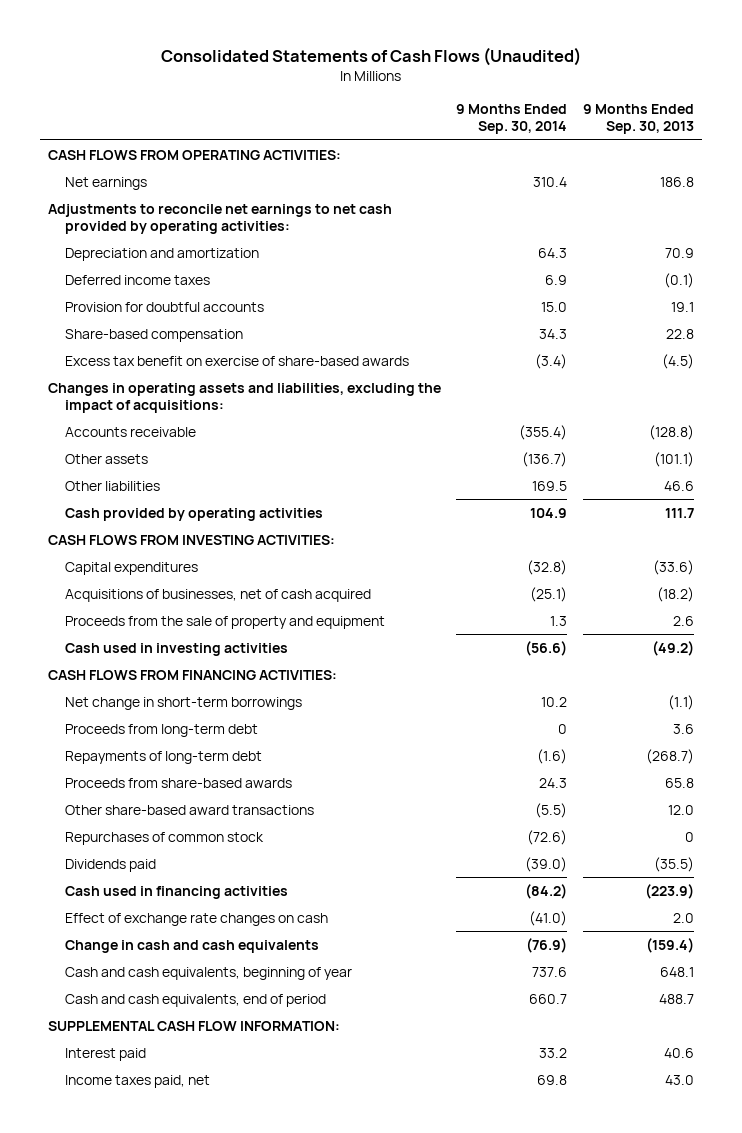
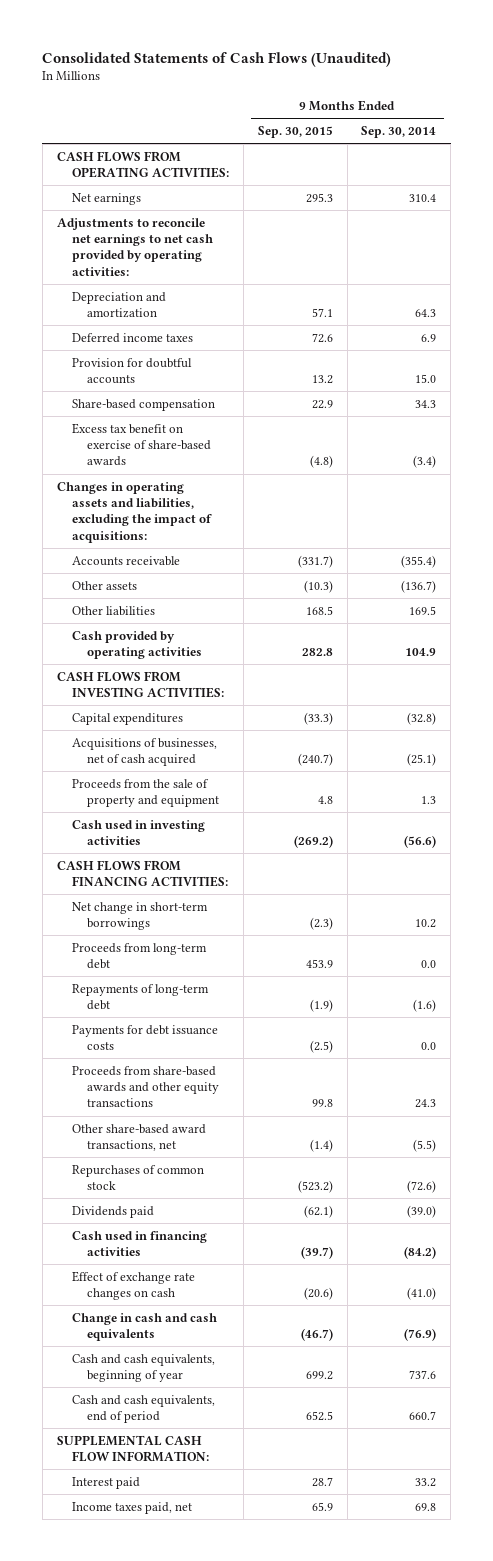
- | 9 Months Ended Sep. 30, 2014 | 9 Months Ended Sep. 30, 2013
+ | 9 Months Ended Sep. 30, 2015 | 9 Months Ended Sep. 30, 2014
- Proceeds from long-term debt | 0 | 3.6
+ Proceeds from long-term debt | 453.9 | 0.0
- Proceeds from share-based awards | 24.3 | 65.8
- Other share-based award transactions | (5.5) | 12.0
+ Payments for debt issuance costs | (2.5) | 0.0
+ Proceeds from share-based awards and other equity transactions | 99.8 | 24.3
+ Other share-based award transactions, net | (1.4) | (5.5)

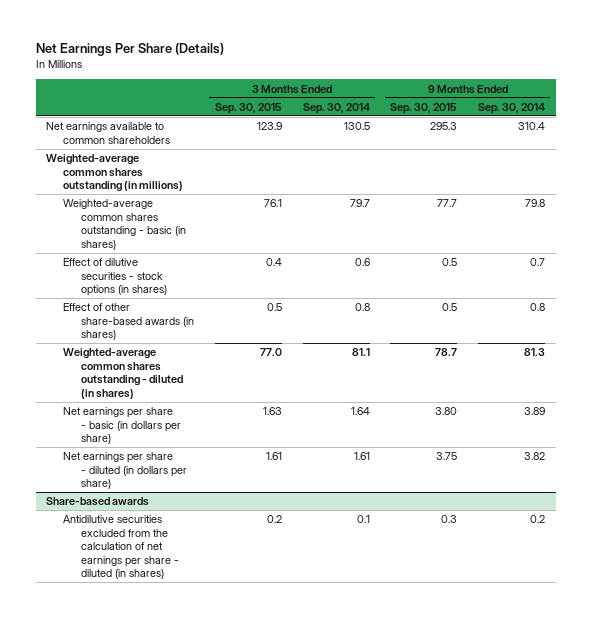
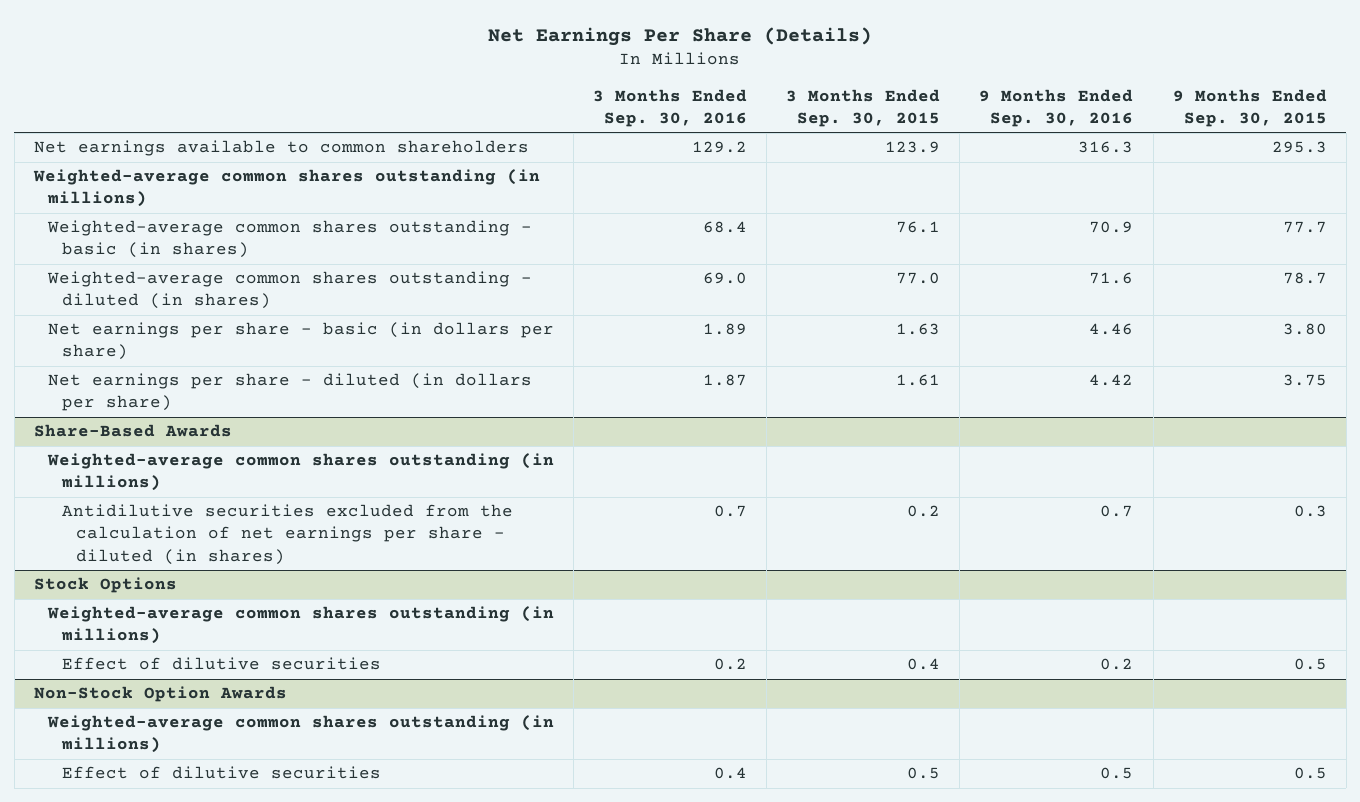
- | 3 Months Ended Sep. 30, 2015 | 3 Months Ended Sep. 30, 2014 | 9 Months Ended Sep. 30, 2015 | 9 Months Ended Sep. 30, 2014
+ | 3 Months Ended Sep. 30, 2016 | 3 Months Ended Sep. 30, 2015 | 9 Months Ended Sep. 30, 2016 | 9 Months Ended Sep. 30, 2015
- Effect of dilutive securities - stock options (in shares) | 0.4 | 0.6 | 0.5 | 0.7
- Effect of other share-based awards (in shares) | 0.5 | 0.8 | 0.5 | 0.8
- Share-based awards
+ Share-Based Awards
+ Weighted-average common shares outstanding (in millions)
+ Stock Options
+ Weighted-average common shares outstanding (in millions)
+ Effect of dilutive securities | 0.2 | 0.4 | 0.2 | 0.5
+ Non-Stock Option Awards
+ Weighted-average common shares outstanding (in millions)
+ Effect of dilutive securities | 0.4 | 0.5 | 0.5 | 0.5

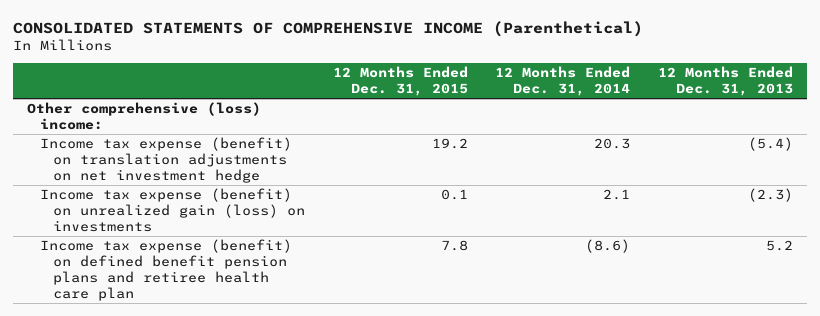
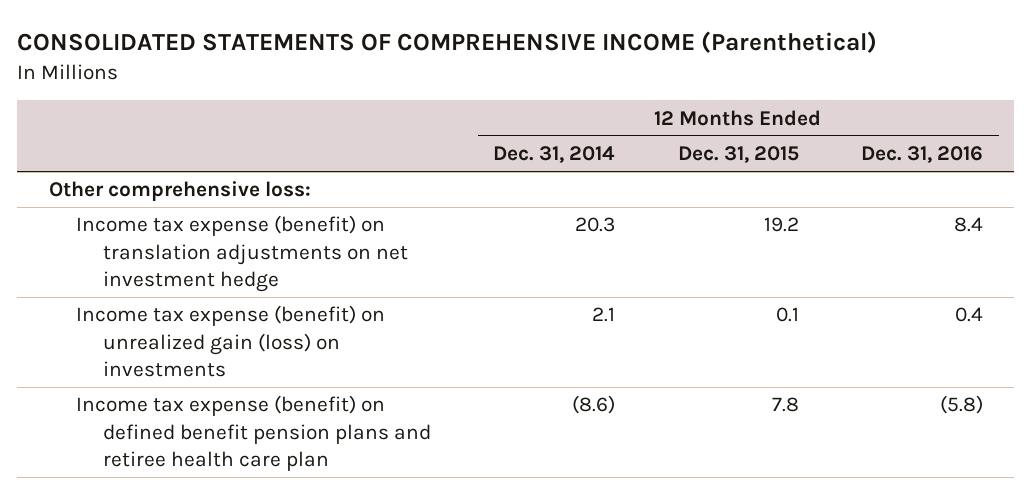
- | 12 Months Ended Dec. 31, 2015 | 12 Months Ended Dec. 31, 2014 | 12 Months Ended Dec. 31, 2013
+ | 12 Months Ended Dec. 31, 2014 | 12 Months Ended Dec. 31, 2015 | 12 Months Ended Dec. 31, 2016
- Other comprehensive (loss) income:
+ Other comprehensive loss:

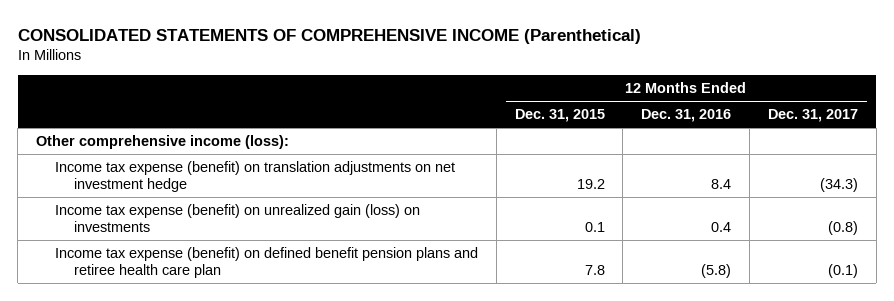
- | 12 Months Ended Dec. 31, 2014 | 12 Months Ended Dec. 31, 2015 | 12 Months Ended Dec. 31, 2016
+ | 12 Months Ended Dec. 31, 2015 | 12 Months Ended Dec. 31, 2016 | 12 Months Ended Dec. 31, 2017
- Other comprehensive loss:
+ Other comprehensive income (loss):

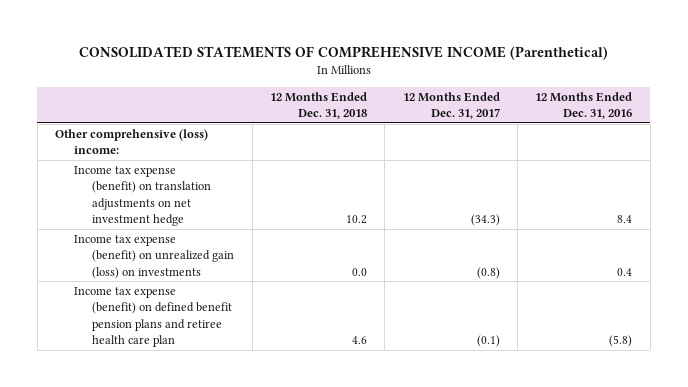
- | 12 Months Ended Dec. 31, 2015 | 12 Months Ended Dec. 31, 2016 | 12 Months Ended Dec. 31, 2017
+ | 12 Months Ended Dec. 31, 2018 | 12 Months Ended Dec. 31, 2017 | 12 Months Ended Dec. 31, 2016
- Other comprehensive income (loss):
+ Other comprehensive (loss) income:

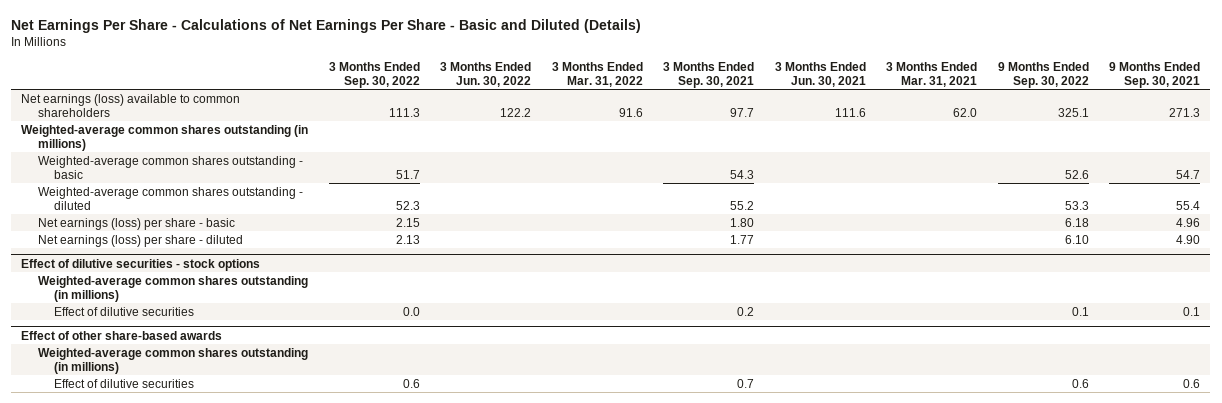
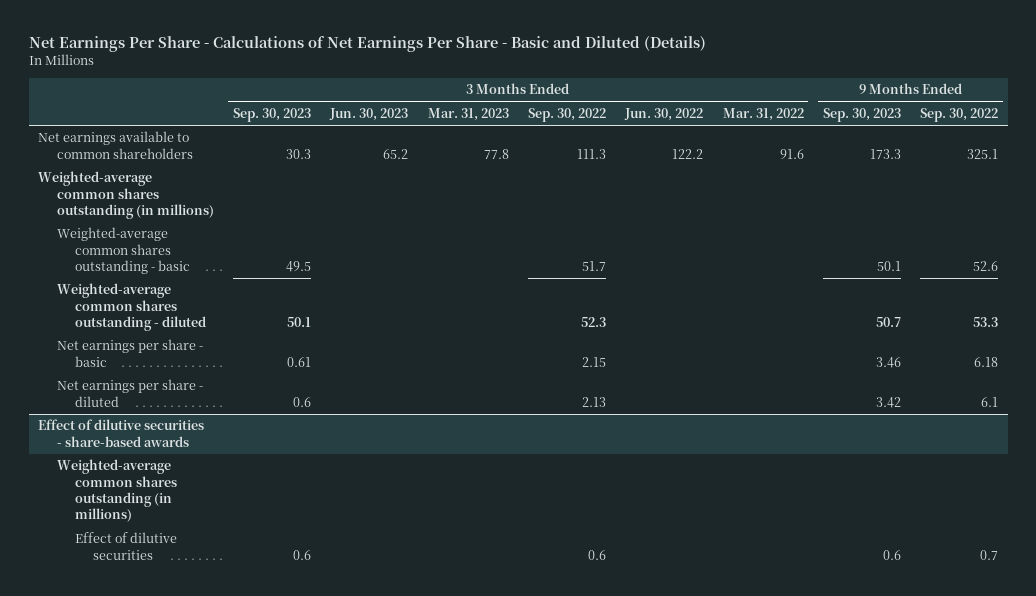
- | 3 Months Ended Sep. 30, 2022 | 3 Months Ended Jun. 30, 2022 | 3 Months Ended Mar. 31, 2022 | 3 Months Ended Sep. 30, 2021 | 3 Months Ended Jun. 30, 2021 | 3 Months Ended Mar. 31, 2021 | 9 Months Ended Sep. 30, 2022 | 9 Months Ended Sep. 30, 2021
+ | 3 Months Ended Sep. 30, 2023 | 3 Months Ended Jun. 30, 2023 | 3 Months Ended Mar. 31, 2023 | 3 Months Ended Sep. 30, 2022 | 3 Months Ended Jun. 30, 2022 | 3 Months Ended Mar. 31, 2022 | 9 Months Ended Sep. 30, 2023 | 9 Months Ended Sep. 30, 2022
- Net earnings (loss) available to common shareholders | 111.3 | 122.2 | 91.6 | 97.7 | 111.6 | 62.0 | 325.1 | 271.3
+ Net earnings available to common shareholders | 30.3 | 65.2 | 77.8 | 111.3 | 122.2 | 91.6 | 173.3 | 325.1
- Net earnings (loss) per share - basic | 2.15 | | | 1.80 | | | 6.18 | 4.96
- Net earnings (loss) per share - diluted | 2.13 | | | 1.77 | | | 6.10 | 4.90
- Effect of dilutive securities - stock options
- Weighted-average common shares outstanding (in millions)
- Effect of dilutive securities | 0.0 | | | 0.2 | | | 0.1 | 0.1
- Effect of other share-based awards
+ Net earnings per share - basic | 0.61 | | | 2.15 | | | 3.46 | 6.18
+ Net earnings per share - diluted | 0.6 | | | 2.13 | | | 3.42 | 6.1
+ Effect of dilutive securities - share-based awards
- Effect of dilutive securities | 0.6 | | | 0.7 | | | 0.6 | 0.6
+ Effect of dilutive securities | 0.6 | | | 0.6 | | | 0.6 | 0.7

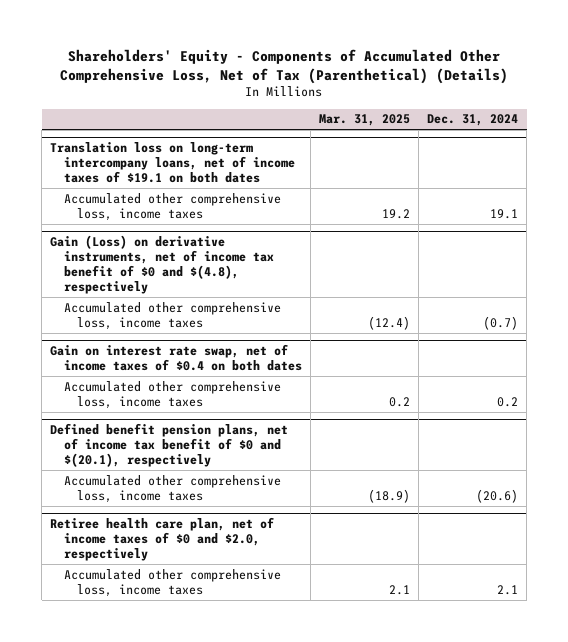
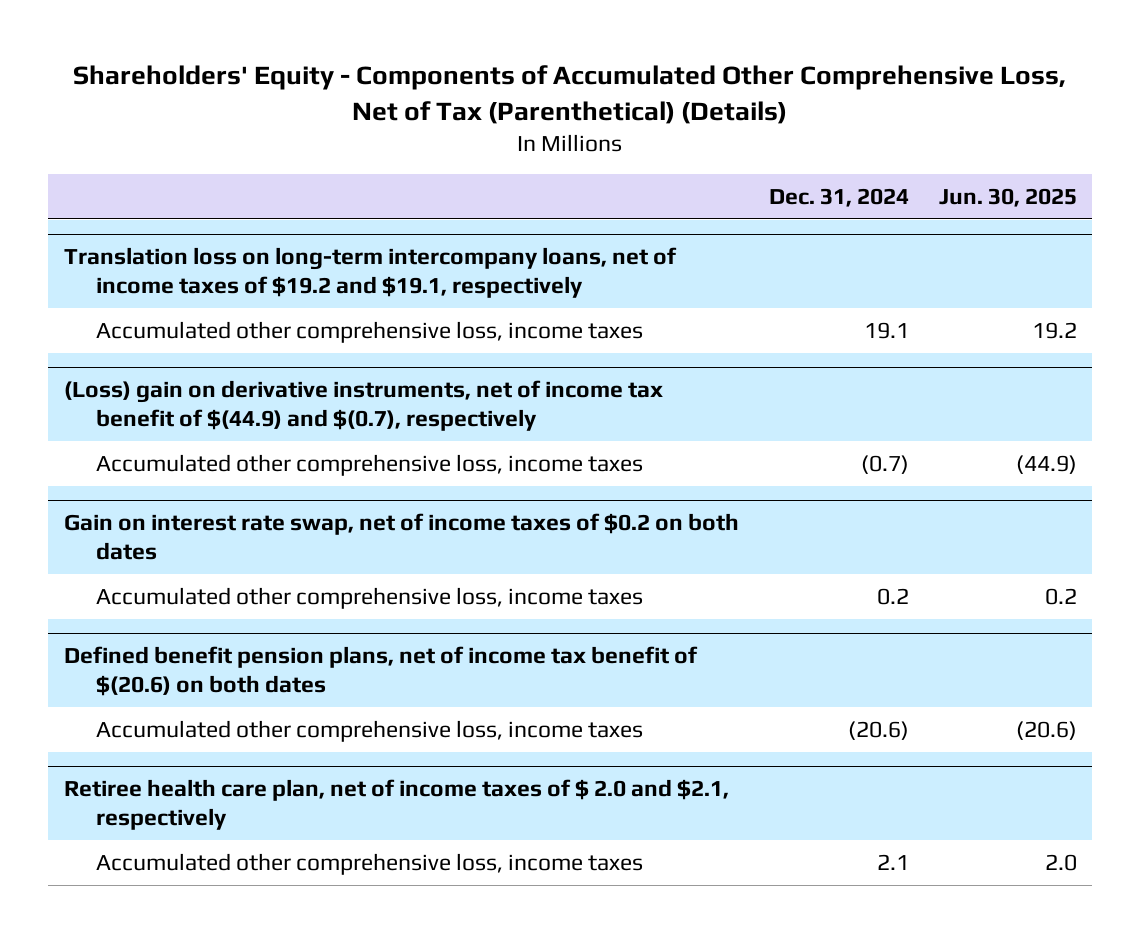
- | Mar. 31, 2025 | Dec. 31, 2024
+ | Dec. 31, 2024 | Jun. 30, 2025
- Translation loss on long-term intercompany loans, net of income taxes of $19.1 on both dates
+ Translation loss on long-term intercompany loans, net of income taxes of $19.2 and $19.1, respectively
- Gain (Loss) on derivative instruments, net of income tax benefit of $0 and $(4.8), respectively
+ (Loss) gain on derivative instruments, net of income tax benefit of $(44.9) and $(0.7), respectively
- Gain on interest rate swap, net of income taxes of $0.4 on both dates
+ Gain on interest rate swap, net of income taxes of $0.2 on both dates
- Defined benefit pension plans, net of income tax benefit of $0 and $(20.1), respectively
+ Defined benefit pension plans, net of income tax benefit of $(20.6) on both dates
- Retiree health care plan, net of income taxes of $0 and $2.0, respectively
+ Retiree health care plan, net of income taxes of $ 2.0 and $2.1, respectively

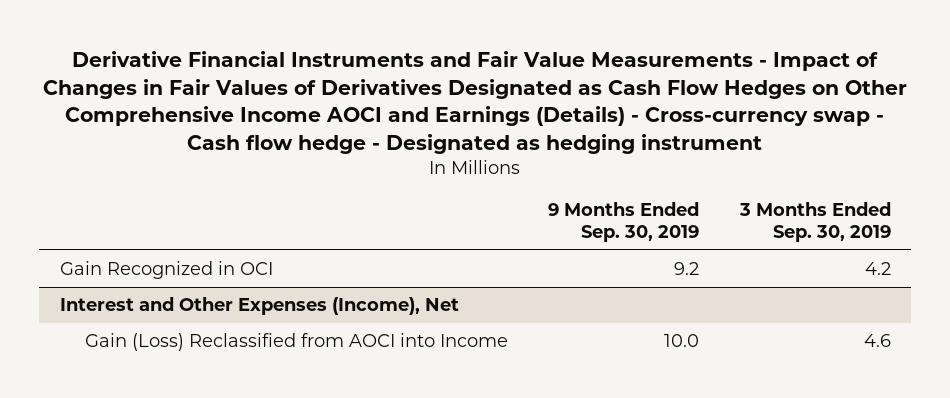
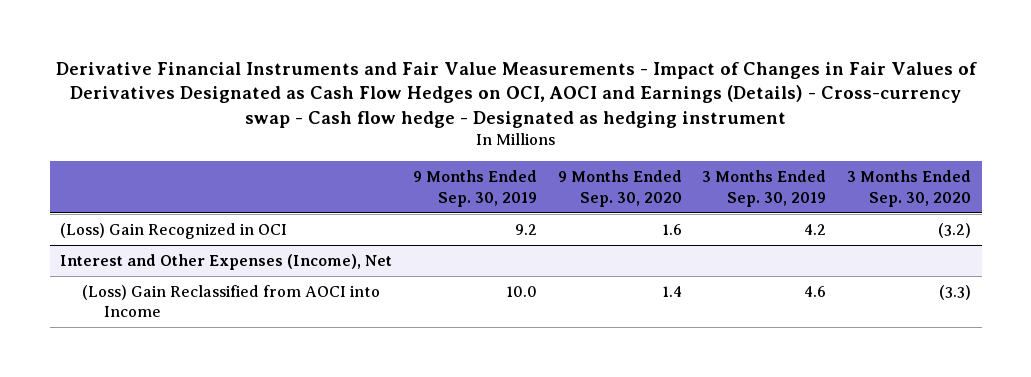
- Derivative Financial Instruments and Fair Value Measurements - Impact of Changes in Fair Values of Derivatives Designated as Cash Flow Hedges on Other Comprehensive Income AOCI and Earnings (Details) - Cross-currency swap - Cash flow hedge - Designated as hedging instrument
+ Derivative Financial Instruments and Fair Value Measurements - Impact of Changes in Fair Values of Derivatives Designated as Cash Flow Hedges on OCI, AOCI and Earnings (Details) - Cross-currency swap - Cash flow hedge - Designated as hedging instrument
- | 9 Months Ended Sep. 30, 2019 | 3 Months Ended Sep. 30, 2019
+ | 9 Months Ended Sep. 30, 2019 | 9 Months Ended Sep. 30, 2020 | 3 Months Ended Sep. 30, 2019 | 3 Months Ended Sep. 30, 2020
- Gain Recognized in OCI | 9.2 | 4.2
+ (Loss) Gain Recognized in OCI | 9.2 | 1.6 | 4.2 | (3.2)
@ Interest and Other Expenses (Income), Net
- Gain (Loss) Reclassified from AOCI into Income | 10.0 | 4.6
+ (Loss) Gain Reclassified from AOCI into Income | 10.0 | 1.4 | 4.6 | (3.3)

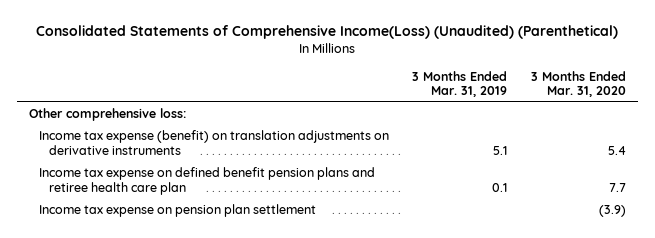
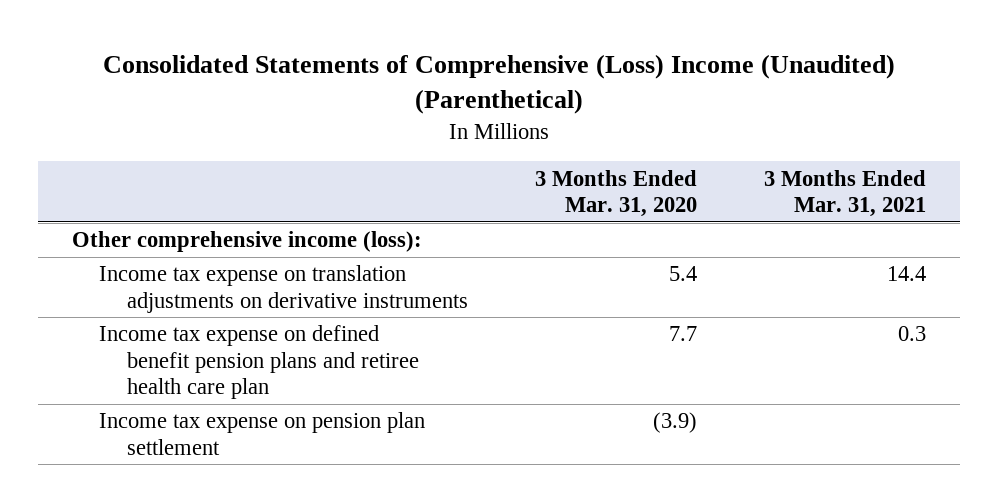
- Consolidated Statements of Comprehensive Income(Loss) (Unaudited) (Parenthetical)
+ Consolidated Statements of Comprehensive (Loss) Income (Unaudited) (Parenthetical)
- | 3 Months Ended Mar. 31, 2019 | 3 Months Ended Mar. 31, 2020
+ | 3 Months Ended Mar. 31, 2020 | 3 Months Ended Mar. 31, 2021
- Other comprehensive loss:
- Income tax expense (benefit) on translation adjustments on derivative instruments | 5.1 | 5.4
+ Other comprehensive income (loss):
+ Income tax expense on translation adjustments on derivative instruments | 5.4 | 14.4

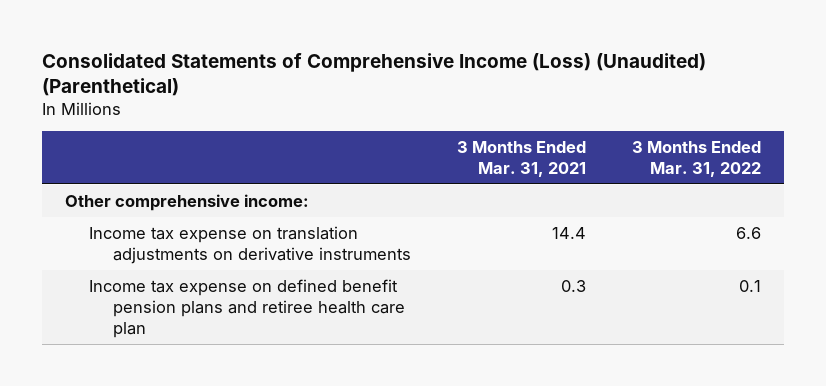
- Consolidated Statements of Comprehensive (Loss) Income (Unaudited) (Parenthetical)
+ Consolidated Statements of Comprehensive Income (Loss) (Unaudited) (Parenthetical)
- | 3 Months Ended Mar. 31, 2020 | 3 Months Ended Mar. 31, 2021
+ | 3 Months Ended Mar. 31, 2021 | 3 Months Ended Mar. 31, 2022
- Other comprehensive income (loss):
+ Other comprehensive income:
- Income tax expense on pension plan settlement | (3.9) |

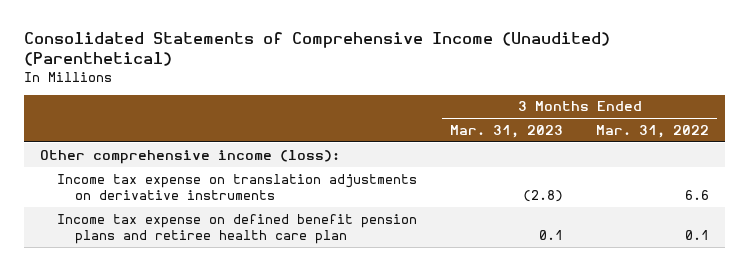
- Consolidated Statements of Comprehensive Income (Loss) (Unaudited) (Parenthetical)
+ Consolidated Statements of Comprehensive Income (Unaudited) (Parenthetical)
- | 3 Months Ended Mar. 31, 2021 | 3 Months Ended Mar. 31, 2022
+ | 3 Months Ended Mar. 31, 2023 | 3 Months Ended Mar. 31, 2022
- Other comprehensive income:
+ Other comprehensive income (loss):

